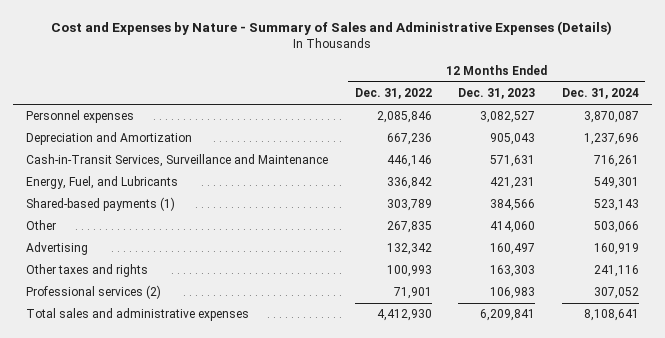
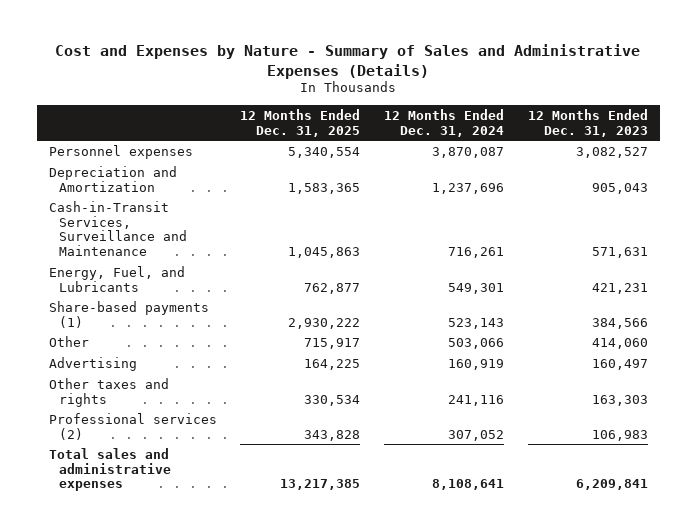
- | 12 Months Ended Dec. 31, 2022 | 12 Months Ended Dec. 31, 2023 | 12 Months Ended Dec. 31, 2024
+ | 12 Months Ended Dec. 31, 2025 | 12 Months Ended Dec. 31, 2024 | 12 Months Ended Dec. 31, 2023
- Shared-based payments (1) | 303,789 | 384,566 | 523,143
+ Share-based payments (1) | 2,930,222 | 523,143 | 384,566

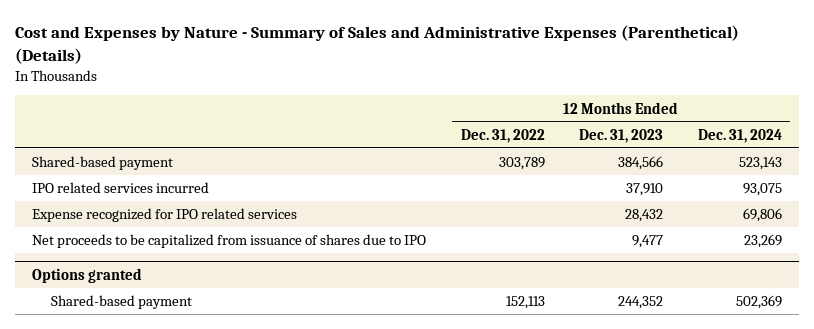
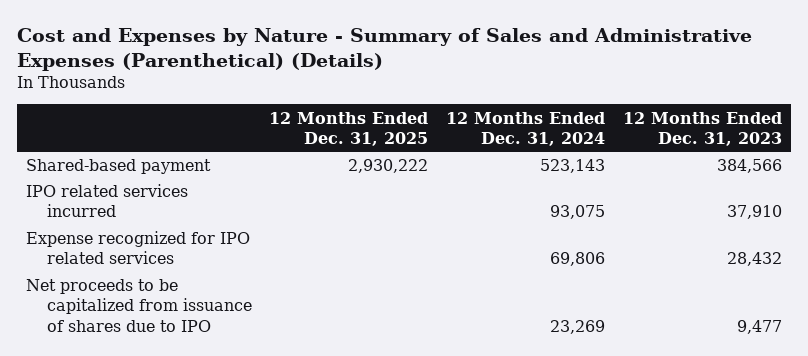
- | 12 Months Ended Dec. 31, 2022 | 12 Months Ended Dec. 31, 2023 | 12 Months Ended Dec. 31, 2024
+ | 12 Months Ended Dec. 31, 2025 | 12 Months Ended Dec. 31, 2024 | 12 Months Ended Dec. 31, 2023
- Options granted
- Shared-based payment | 152,113 | 244,352 | 502,369

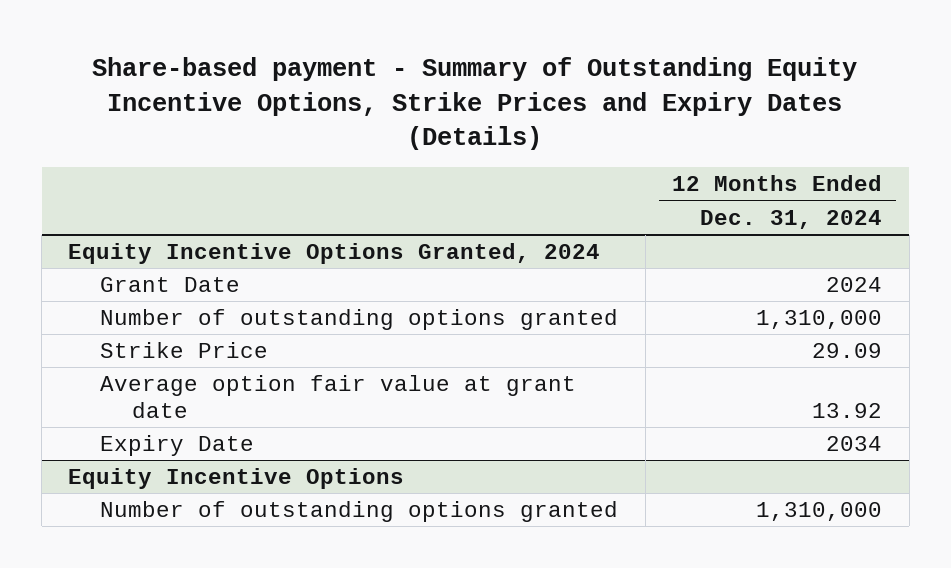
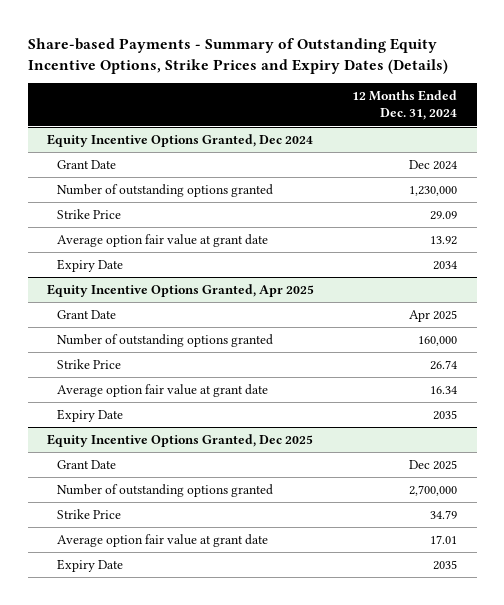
- Share-based payment - Summary of Outstanding Equity Incentive Options, Strike Prices and Expiry Dates (Details)
+ Share-based Payments - Summary of Outstanding Equity Incentive Options, Strike Prices and Expiry Dates (Details)
- Equity Incentive Options Granted, 2024
- Grant Date | 2024
- Number of outstanding options granted | 1,310,000
+ Equity Incentive Options Granted, Dec 2024
+ Grant Date | Dec 2024
+ Number of outstanding options granted | 1,230,000
- Equity Incentive Options
- Number of outstanding options granted | 1,310,000
+ Equity Incentive Options Granted, Apr 2025
+ Grant Date | Apr 2025
+ Number of outstanding options granted | 160,000
+ Strike Price | 26.74
+ Average option fair value at grant date | 16.34
+ Expiry Date | 2035
+ Equity Incentive Options Granted, Dec 2025
+ Grant Date | Dec 2025
+ Number of outstanding options granted | 2,700,000
+ Strike Price | 34.79
+ Average option fair value at grant date | 17.01
+ Expiry Date | 2035

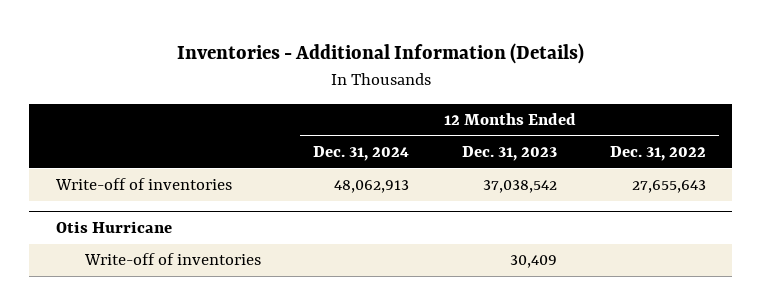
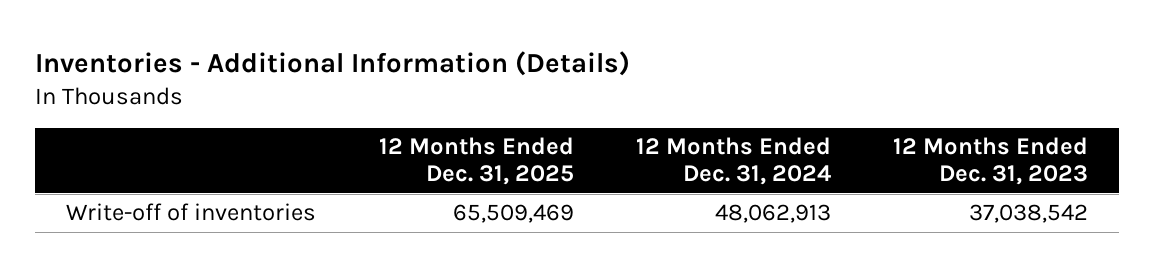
- | 12 Months Ended Dec. 31, 2024 | 12 Months Ended Dec. 31, 2023 | 12 Months Ended Dec. 31, 2022
+ | 12 Months Ended Dec. 31, 2025 | 12 Months Ended Dec. 31, 2024 | 12 Months Ended Dec. 31, 2023
- Otis Hurricane
- Write-off of inventories | | 30,409 |

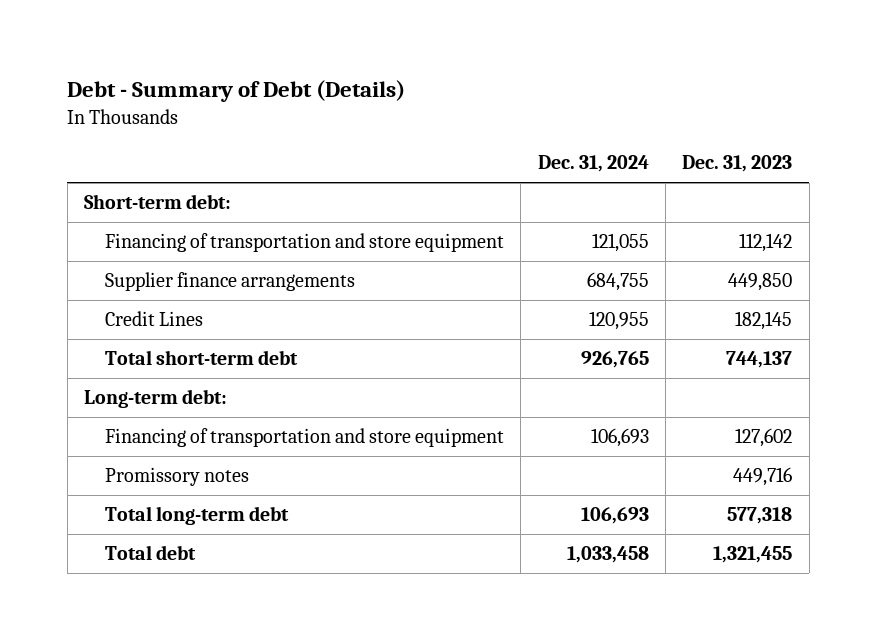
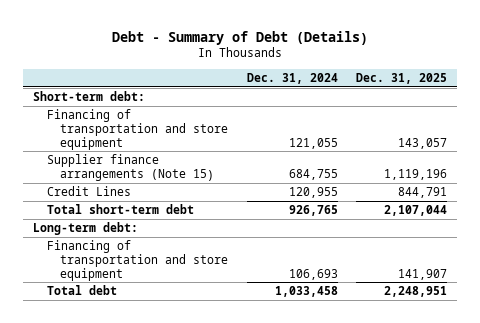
- | Dec. 31, 2024 | Dec. 31, 2023
+ | Dec. 31, 2024 | Dec. 31, 2025
- Supplier finance arrangements | 684,755 | 449,850
+ Supplier finance arrangements (Note 15) | 684,755 | 1,119,196
- Promissory notes | | 449,716
- Total long-term debt | 106,693 | 577,318

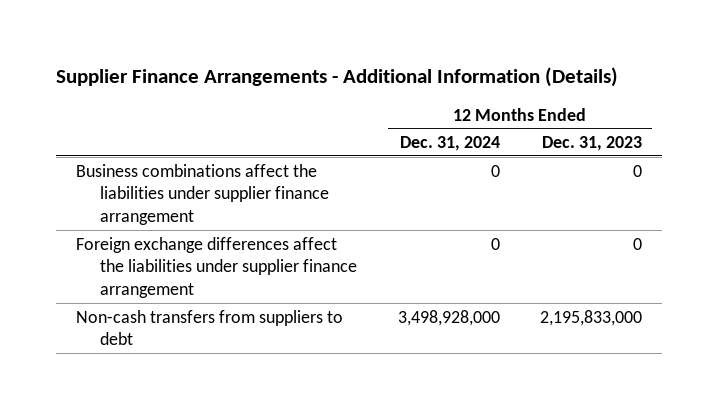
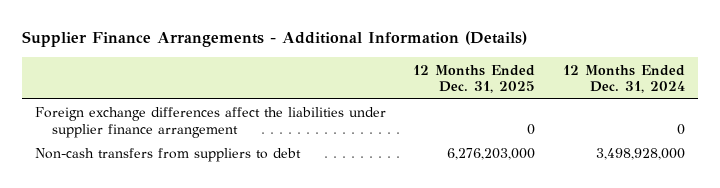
- | 12 Months Ended Dec. 31, 2024 | 12 Months Ended Dec. 31, 2023
+ | 12 Months Ended Dec. 31, 2025 | 12 Months Ended Dec. 31, 2024
- Business combinations affect the liabilities under supplier finance arrangement | 0 | 0

